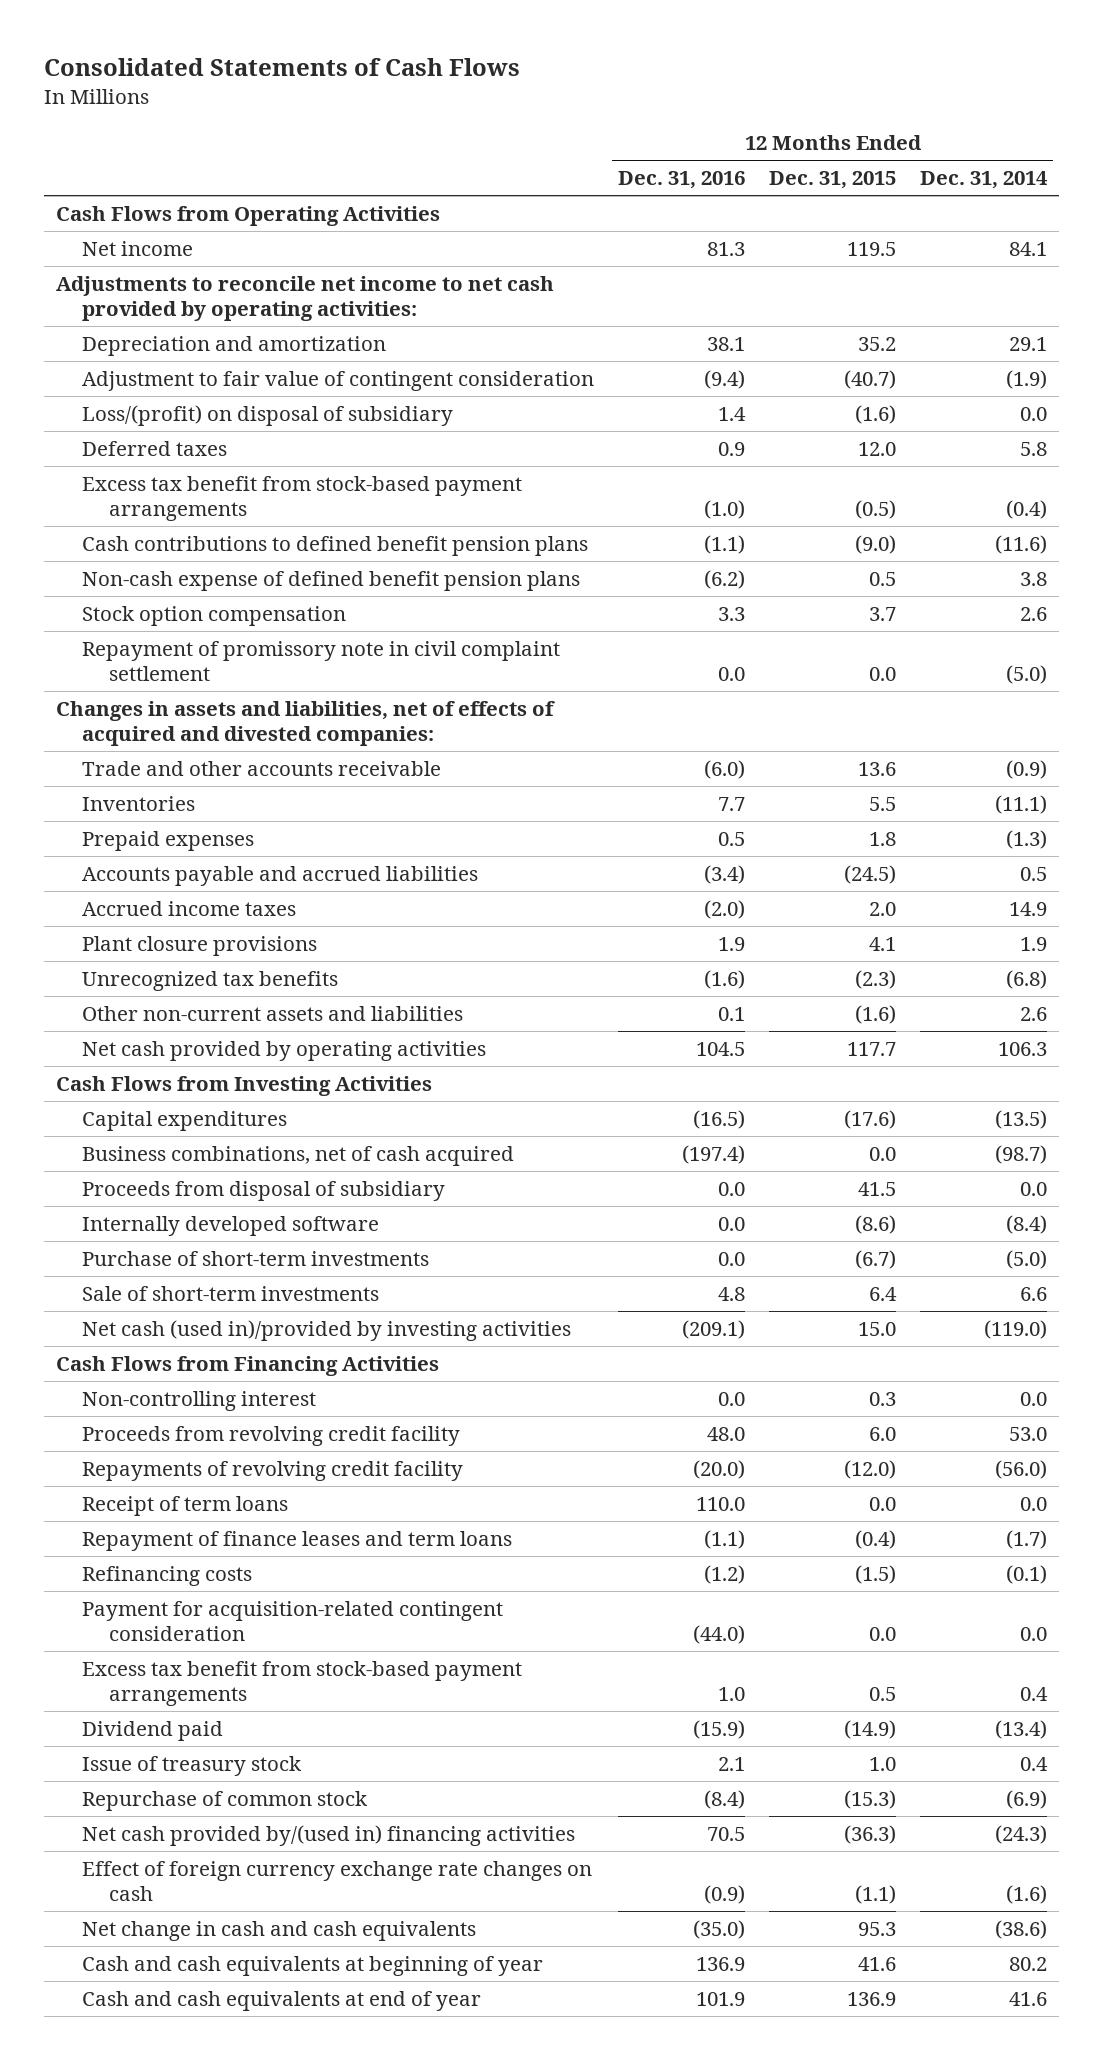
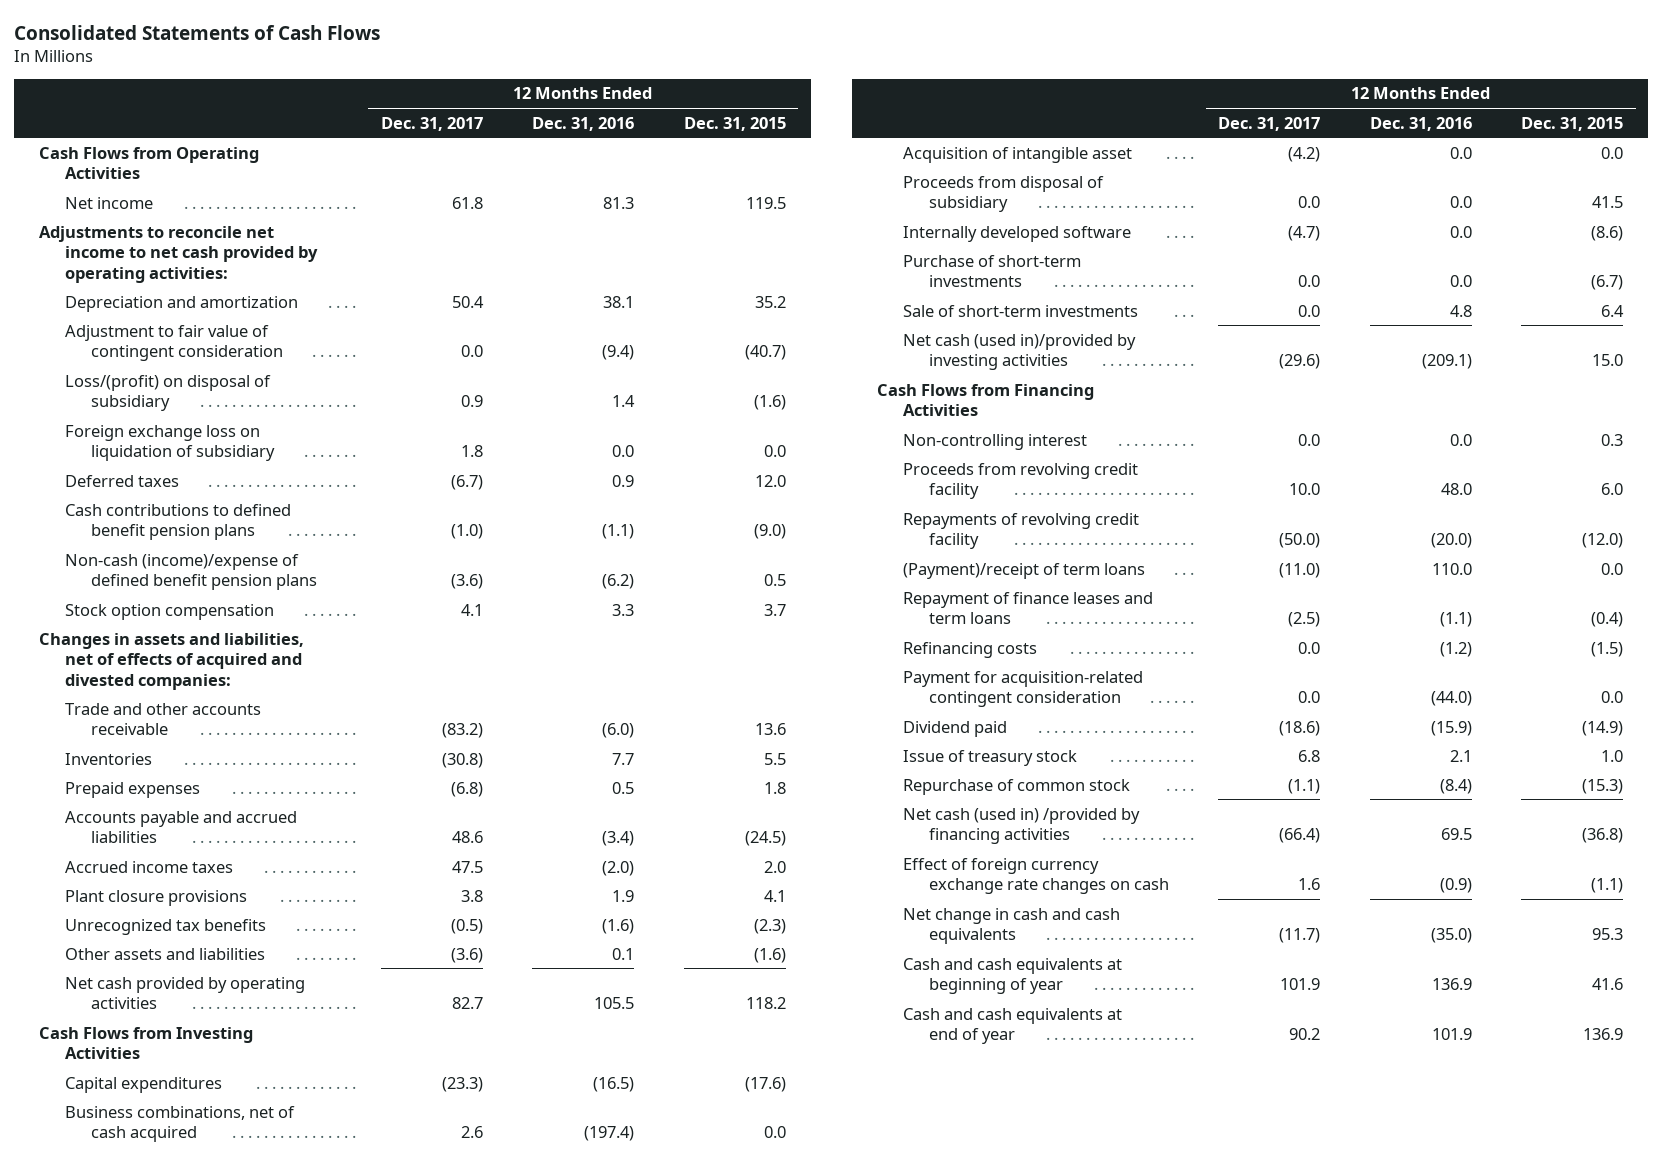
- | 12 Months Ended Dec. 31, 2016 | 12 Months Ended Dec. 31, 2015 | 12 Months Ended Dec. 31, 2014
+ | 12 Months Ended Dec. 31, 2017 | 12 Months Ended Dec. 31, 2016 | 12 Months Ended Dec. 31, 2015
+ Foreign exchange loss on liquidation of subsidiary | 1.8 | 0.0 | 0.0
- Excess tax benefit from stock-based payment arrangements | (1.0) | (0.5) | (0.4)
- Non-cash expense of defined benefit pension plans | (6.2) | 0.5 | 3.8
+ Non-cash (income)/expense of defined benefit pension plans | (3.6) | (6.2) | 0.5
- Repayment of promissory note in civil complaint settlement | 0.0 | 0.0 | (5.0)
- Other non-current assets and liabilities | 0.1 | (1.6) | 2.6
- Net cash provided by operating activities | 104.5 | 117.7 | 106.3
+ Other assets and liabilities | (3.6) | 0.1 | (1.6)
+ Net cash provided by operating activities | 82.7 | 105.5 | 118.2
+ Acquisition of intangible asset | (4.2) | 0.0 | 0.0
- Receipt of term loans | 110.0 | 0.0 | 0.0
+ (Payment)/receipt of term loans | (11.0) | 110.0 | 0.0
- Excess tax benefit from stock-based payment arrangements | 1.0 | 0.5 | 0.4
- Net cash provided by/(used in) financing activities | 70.5 | (36.3) | (24.3)
+ Net cash (used in) /provided by financing activities | (66.4) | 69.5 | (36.8)

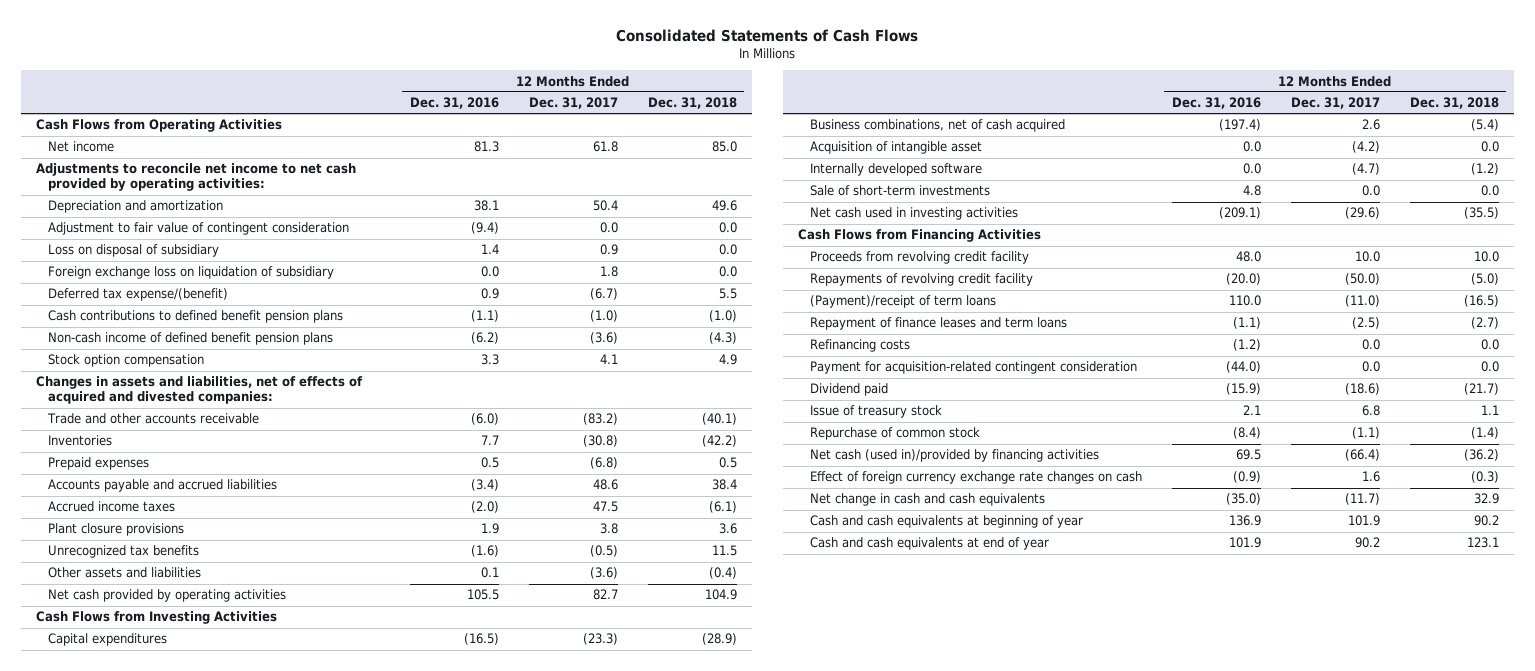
- | 12 Months Ended Dec. 31, 2017 | 12 Months Ended Dec. 31, 2016 | 12 Months Ended Dec. 31, 2015
+ | 12 Months Ended Dec. 31, 2016 | 12 Months Ended Dec. 31, 2017 | 12 Months Ended Dec. 31, 2018
- Loss/(profit) on disposal of subsidiary | 0.9 | 1.4 | (1.6)
+ Loss on disposal of subsidiary | 1.4 | 0.9 | 0.0
- Deferred taxes | (6.7) | 0.9 | 12.0
+ Deferred tax expense/(benefit) | 0.9 | (6.7) | 5.5
- Non-cash (income)/expense of defined benefit pension plans | (3.6) | (6.2) | 0.5
+ Non-cash income of defined benefit pension plans | (6.2) | (3.6) | (4.3)
- Proceeds from disposal of subsidiary | 0.0 | 0.0 | 41.5
- Purchase of short-term investments | 0.0 | 0.0 | (6.7)
- Net cash (used in)/provided by investing activities | (29.6) | (209.1) | 15.0
+ Net cash used in investing activities | (209.1) | (29.6) | (35.5)
- Non-controlling interest | 0.0 | 0.0 | 0.3
- Net cash (used in) /provided by financing activities | (66.4) | 69.5 | (36.8)
+ Net cash (used in)/provided by financing activities | 69.5 | (66.4) | (36.2)

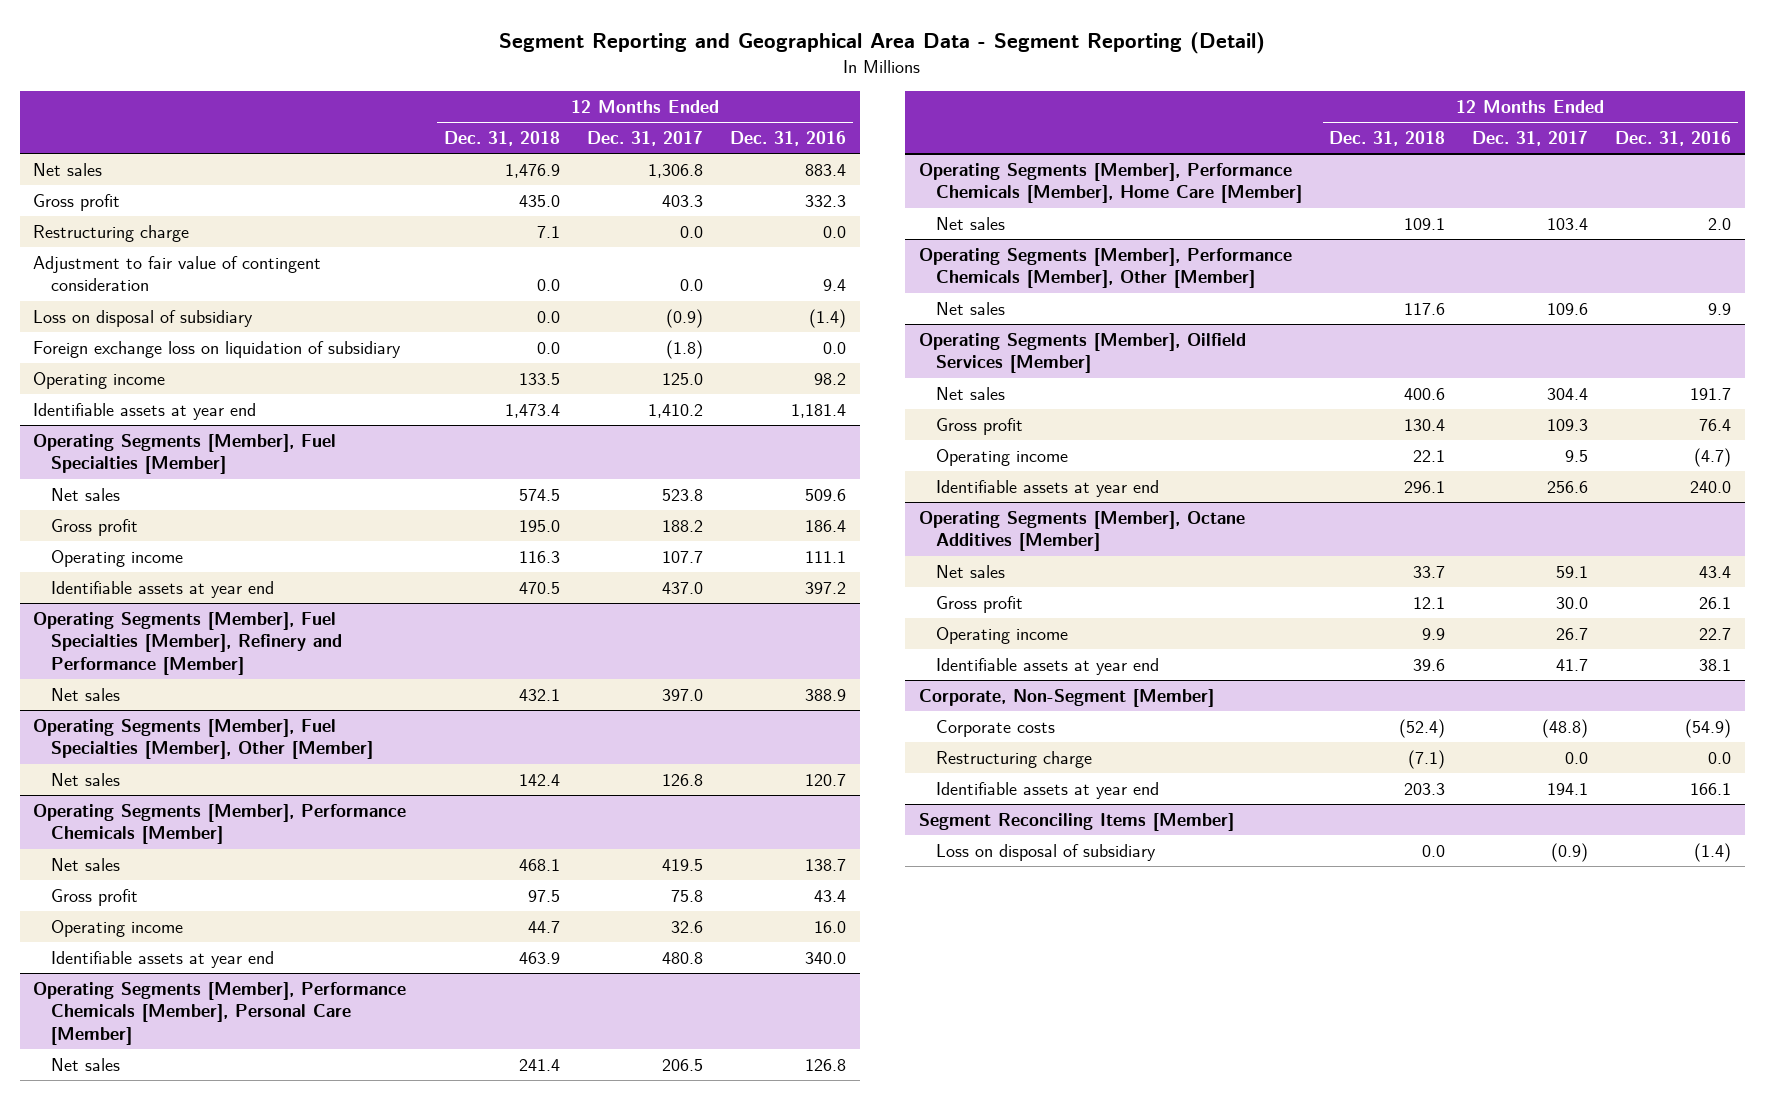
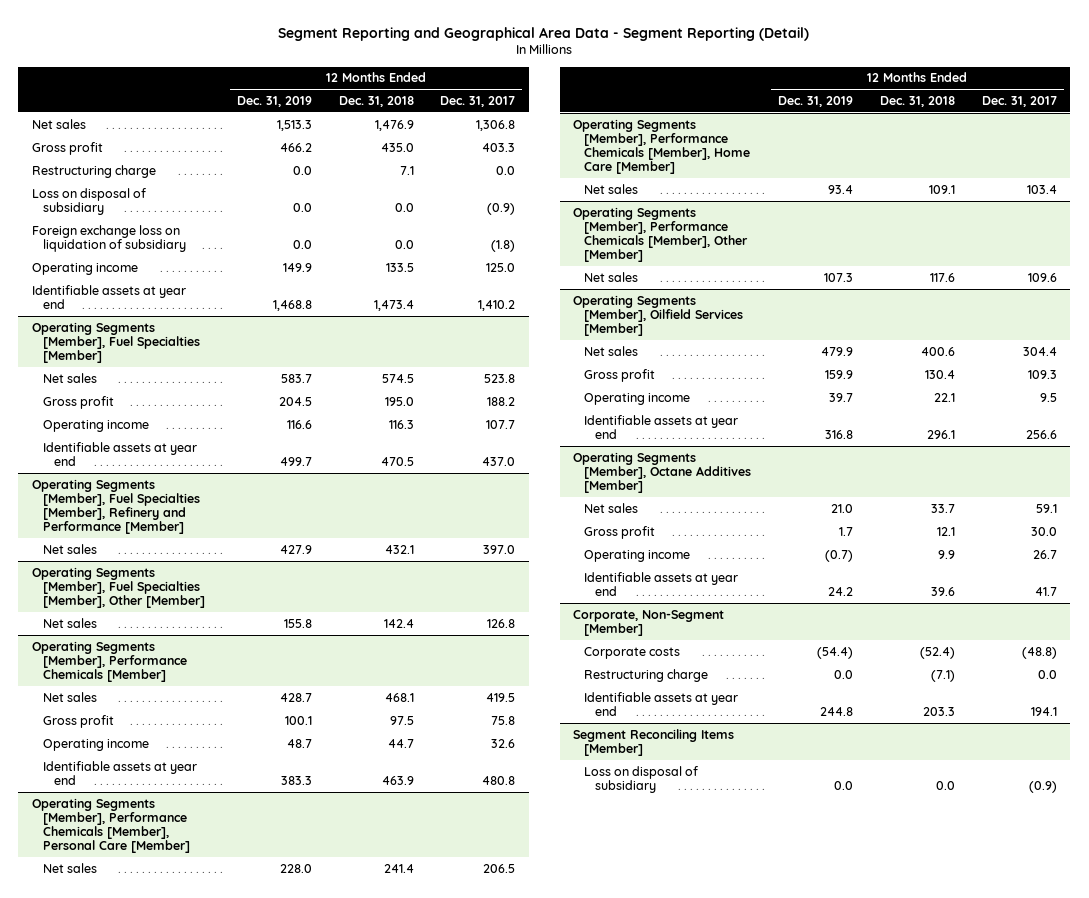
- | 12 Months Ended Dec. 31, 2018 | 12 Months Ended Dec. 31, 2017 | 12 Months Ended Dec. 31, 2016
+ | 12 Months Ended Dec. 31, 2019 | 12 Months Ended Dec. 31, 2018 | 12 Months Ended Dec. 31, 2017
- Adjustment to fair value of contingent consideration | 0.0 | 0.0 | 9.4

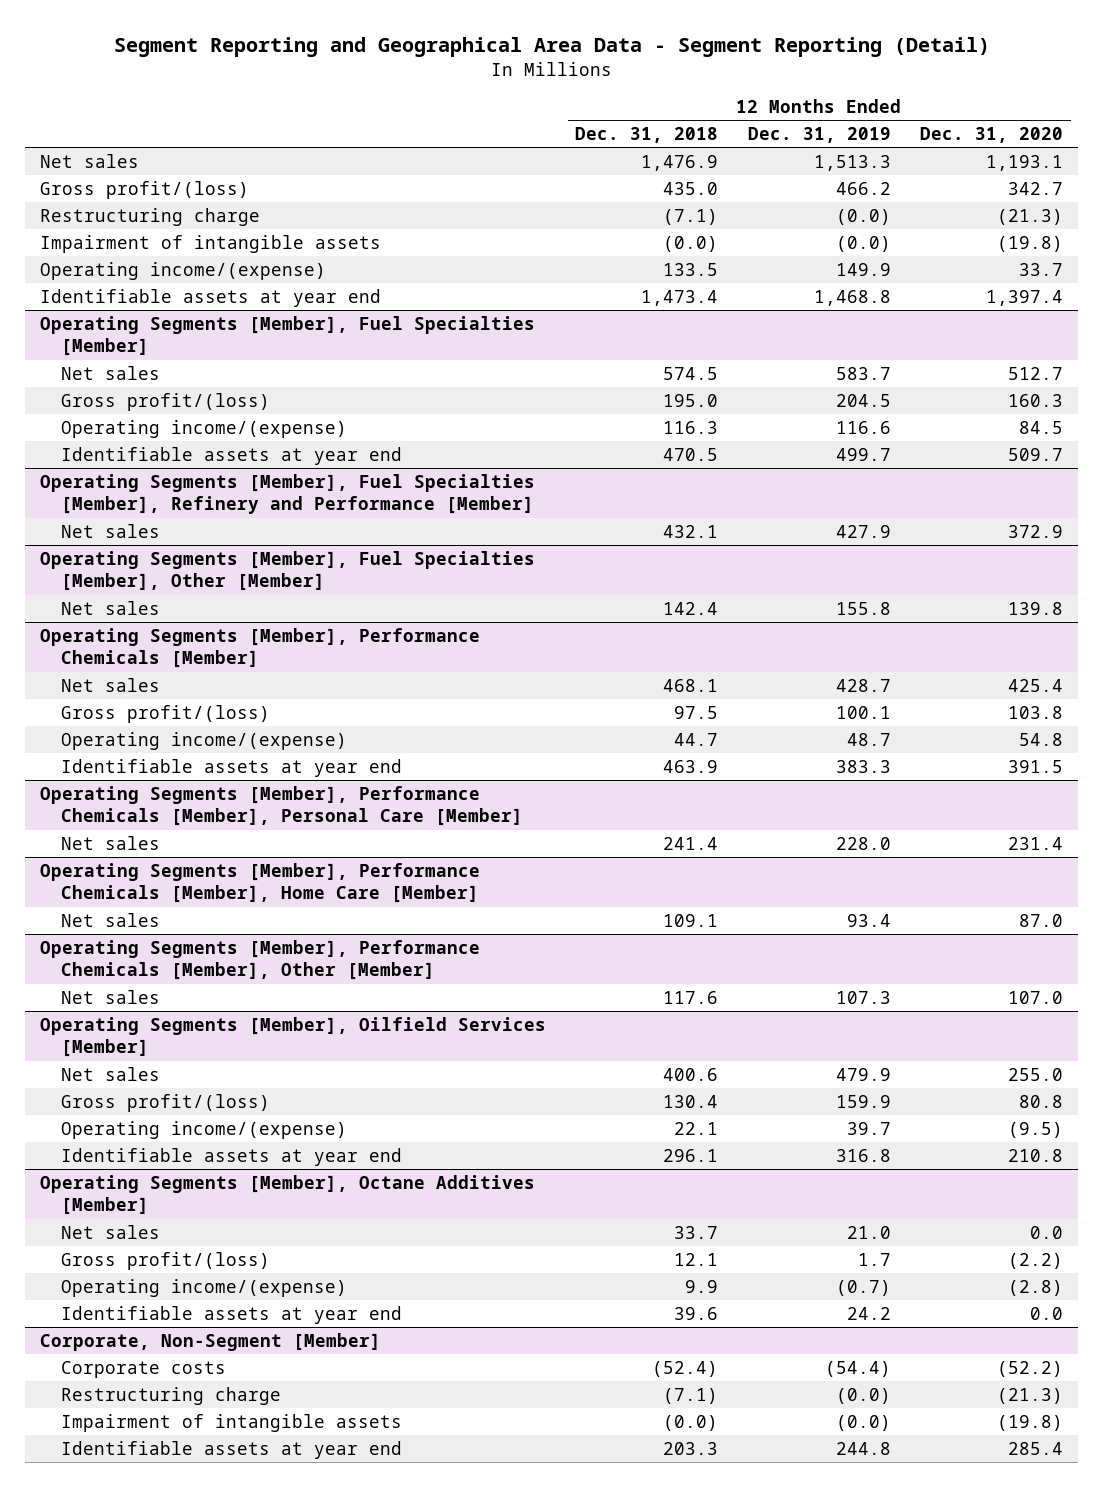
- | 12 Months Ended Dec. 31, 2019 | 12 Months Ended Dec. 31, 2018 | 12 Months Ended Dec. 31, 2017
+ | 12 Months Ended Dec. 31, 2018 | 12 Months Ended Dec. 31, 2019 | 12 Months Ended Dec. 31, 2020
- Gross profit | 466.2 | 435.0 | 403.3
- Restructuring charge | 0.0 | 7.1 | 0.0
- Loss on disposal of subsidiary | 0.0 | 0.0 | (0.9)
- Foreign exchange loss on liquidation of subsidiary | 0.0 | 0.0 | (1.8)
- Operating income | 149.9 | 133.5 | 125.0
+ Gross profit/(loss) | 435.0 | 466.2 | 342.7
+ Restructuring charge | (7.1) | (0.0) | (21.3)
+ Impairment of intangible assets | (0.0) | (0.0) | (19.8)
+ Operating income/(expense) | 133.5 | 149.9 | 33.7
@ Operating Segments [Member], Fuel Specialties [Member]
- Gross profit | 204.5 | 195.0 | 188.2
- Operating income | 116.6 | 116.3 | 107.7
+ Gross profit/(loss) | 195.0 | 204.5 | 160.3
+ Operating income/(expense) | 116.3 | 116.6 | 84.5
@ Operating Segments [Member], Performance Chemicals [Member]
- Gross profit | 100.1 | 97.5 | 75.8
- Operating income | 48.7 | 44.7 | 32.6
+ Gross profit/(loss) | 97.5 | 100.1 | 103.8
+ Operating income/(expense) | 44.7 | 48.7 | 54.8
@ Operating Segments [Member], Oilfield Services [Member]
- Gross profit | 159.9 | 130.4 | 109.3
- Operating income | 39.7 | 22.1 | 9.5
+ Gross profit/(loss) | 130.4 | 159.9 | 80.8
+ Operating income/(expense) | 22.1 | 39.7 | (9.5)
@ Operating Segments [Member], Octane Additives [Member]
- Gross profit | 1.7 | 12.1 | 30.0
- Operating income | (0.7) | 9.9 | 26.7
+ Gross profit/(loss) | 12.1 | 1.7 | (2.2)
+ Operating income/(expense) | 9.9 | (0.7) | (2.8)
@ Corporate, Non-Segment [Member]
- Restructuring charge | 0.0 | (7.1) | 0.0
+ Restructuring charge | (7.1) | (0.0) | (21.3)
+ Impairment of intangible assets | (0.0) | (0.0) | (19.8)
- Segment Reconciling Items [Member]
- Loss on disposal of subsidiary | 0.0 | 0.0 | (0.9)

